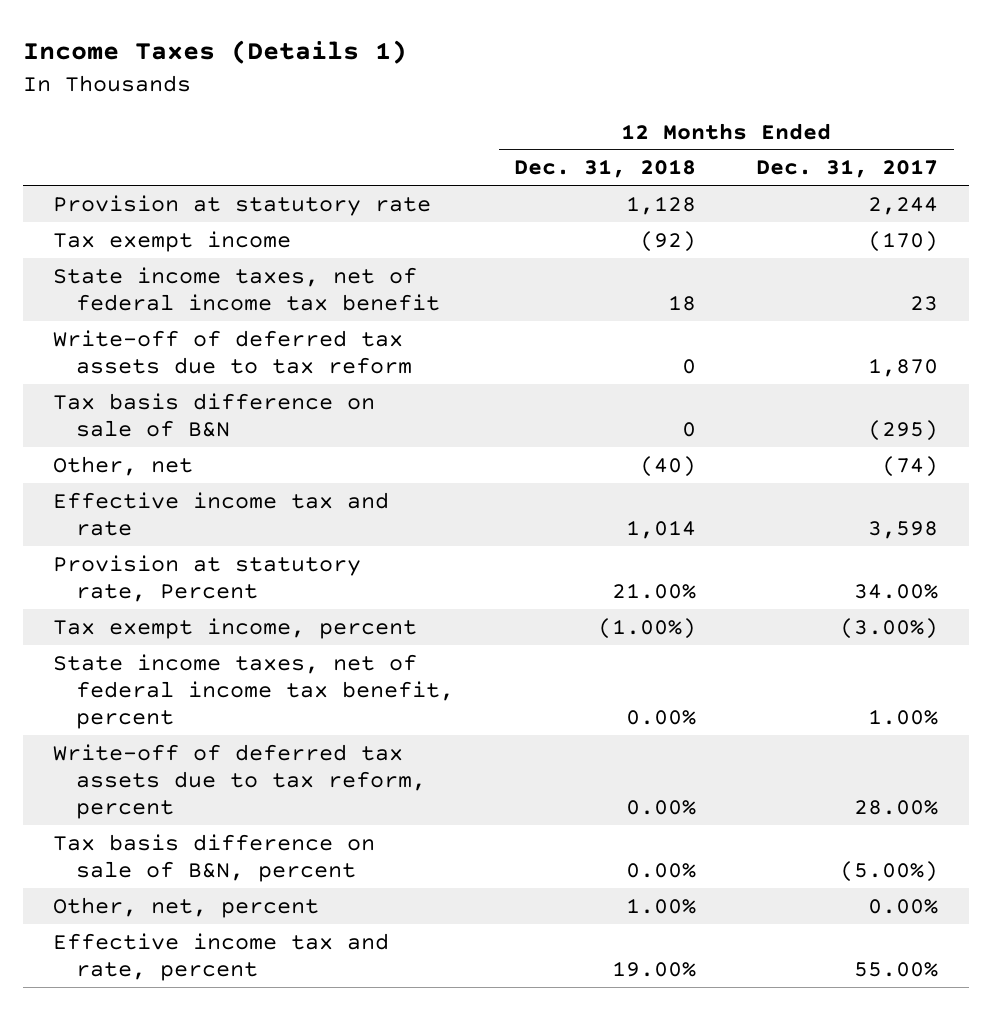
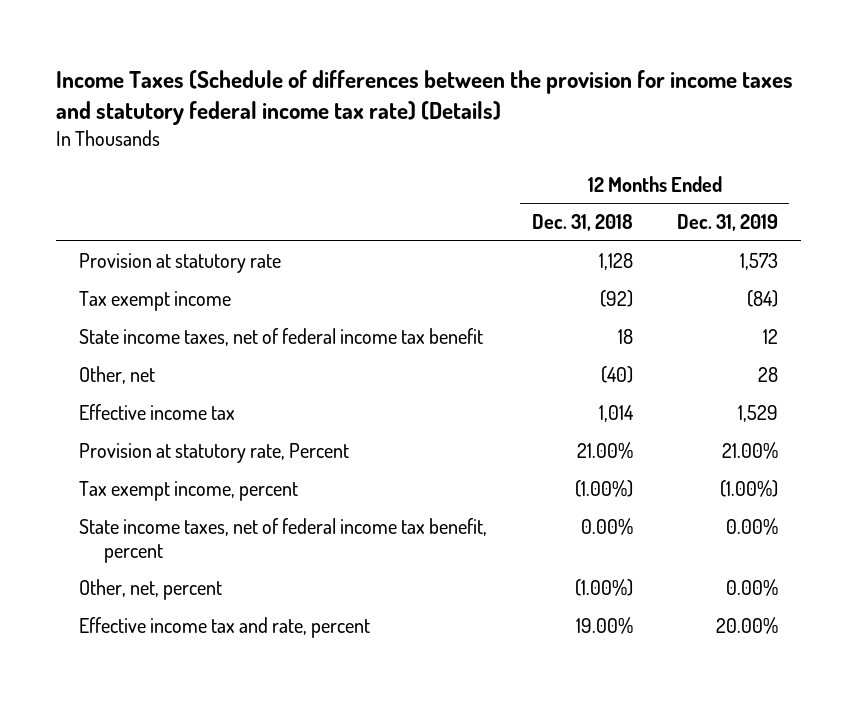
- Income Taxes (Details 1)
+ Income Taxes (Schedule of differences between the provision for income taxes and statutory federal income tax rate) (Details)
- | 12 Months Ended Dec. 31, 2018 | 12 Months Ended Dec. 31, 2017
+ | 12 Months Ended Dec. 31, 2018 | 12 Months Ended Dec. 31, 2019
- Write-off of deferred tax assets due to tax reform | 0 | 1,870
- Tax basis difference on sale of B&N | 0 | (295)
- Effective income tax and rate | 1,014 | 3,598
+ Effective income tax | 1,014 | 1,529
- Write-off of deferred tax assets due to tax reform, percent | 0.00% | 28.00%
- Tax basis difference on sale of B&N, percent | 0.00% | (5.00%)
- Other, net, percent | 1.00% | 0.00%
+ Other, net, percent | (1.00%) | 0.00%

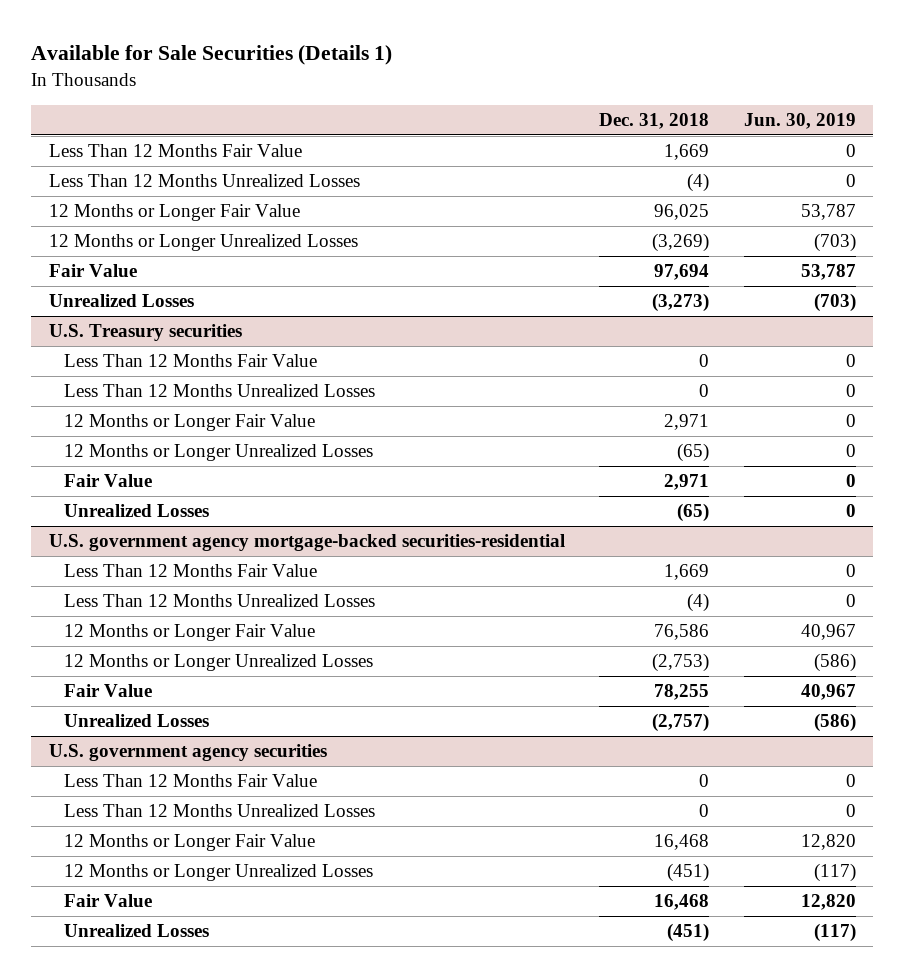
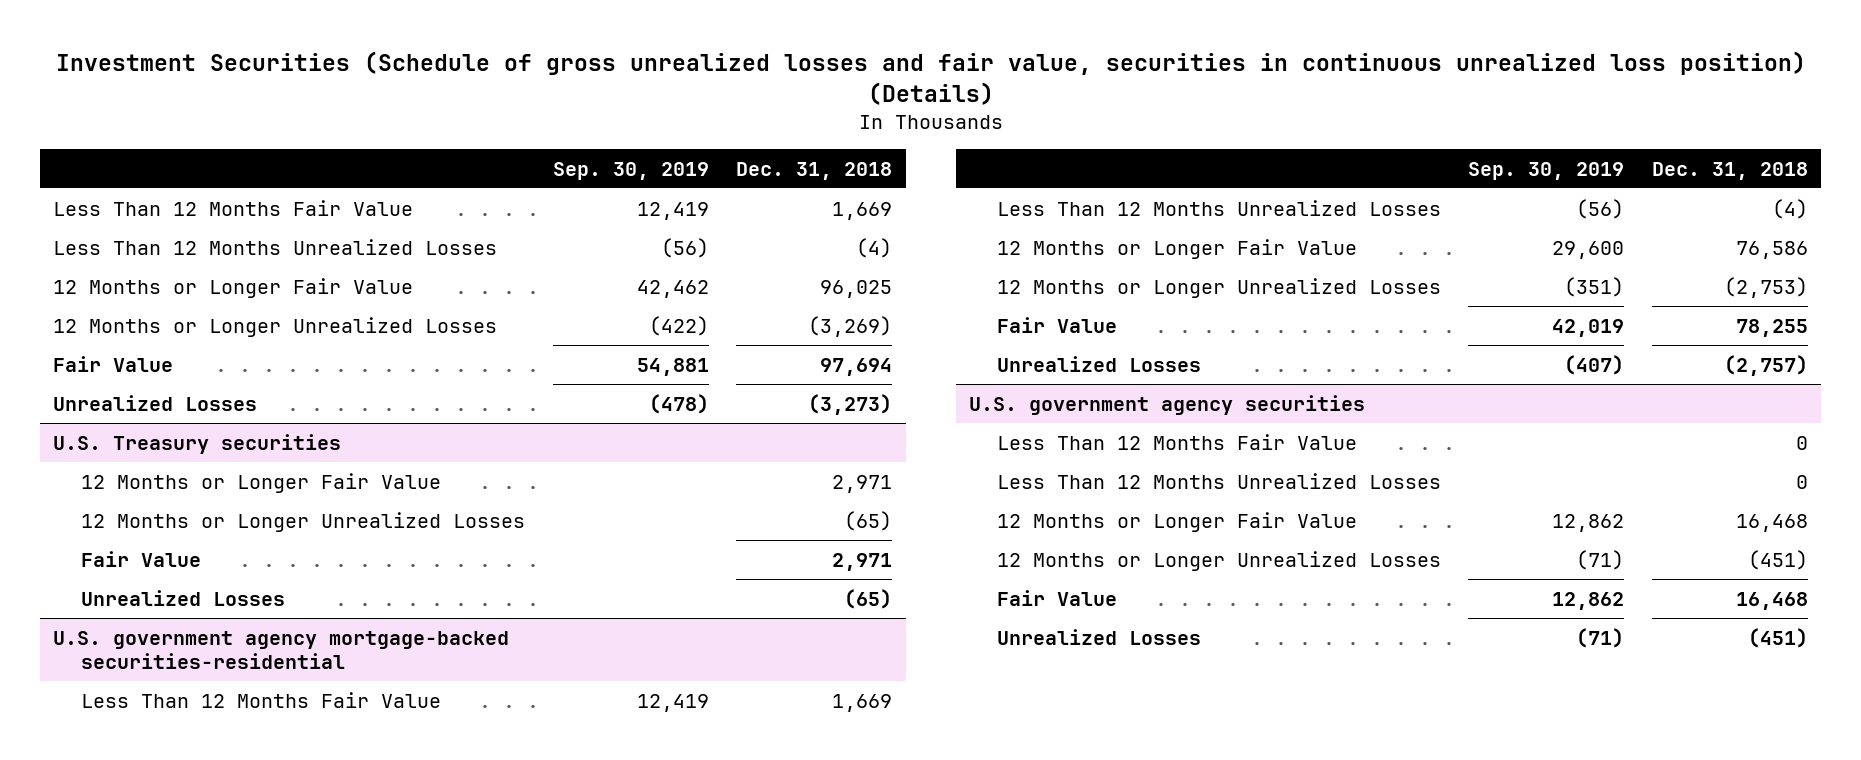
- Available for Sale Securities (Details 1)
+ Investment Securities (Schedule of gross unrealized losses and fair value, securities in continuous unrealized loss position) (Details)
- | Dec. 31, 2018 | Jun. 30, 2019
+ | Sep. 30, 2019 | Dec. 31, 2018
@ U.S. Treasury securities
- Less Than 12 Months Fair Value | 0 | 0
- Less Than 12 Months Unrealized Losses | 0 | 0

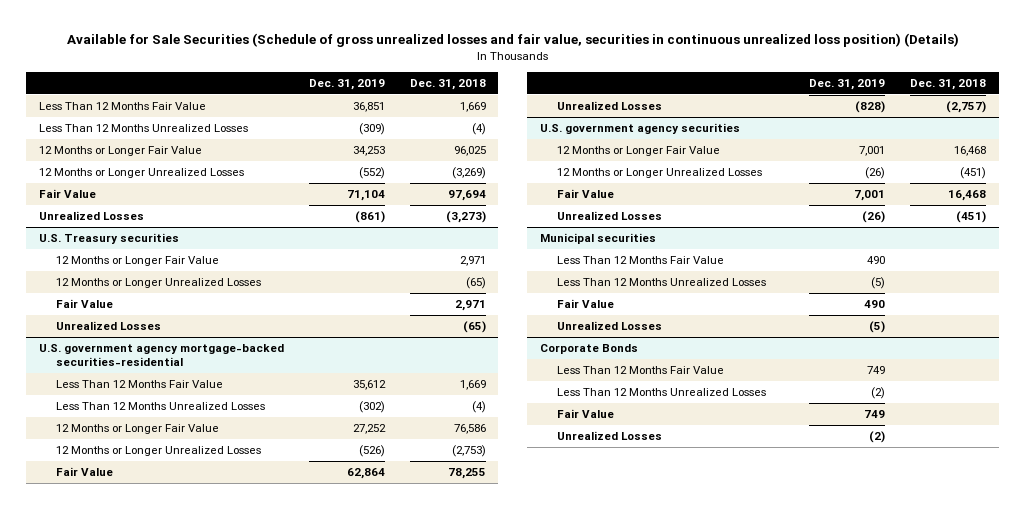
- Investment Securities (Schedule of gross unrealized losses and fair value, securities in continuous unrealized loss position) (Details)
+ Available for Sale Securities (Schedule of gross unrealized losses and fair value, securities in continuous unrealized loss position) (Details)
- | Sep. 30, 2019 | Dec. 31, 2018
+ | Dec. 31, 2019 | Dec. 31, 2018
@ U.S. government agency securities
- Less Than 12 Months Fair Value | | 0
- Less Than 12 Months Unrealized Losses | | 0
+ Municipal securities
+ Less Than 12 Months Fair Value | 490 |
+ Less Than 12 Months Unrealized Losses | (5) |
+ Fair Value | 490 |
+ Unrealized Losses | (5) |
+ Corporate Bonds
+ Less Than 12 Months Fair Value | 749 |
+ Less Than 12 Months Unrealized Losses | (2) |
+ Fair Value | 749 |
+ Unrealized Losses | (2) |

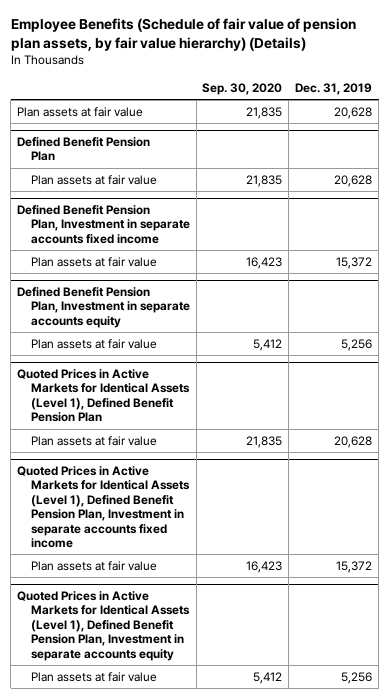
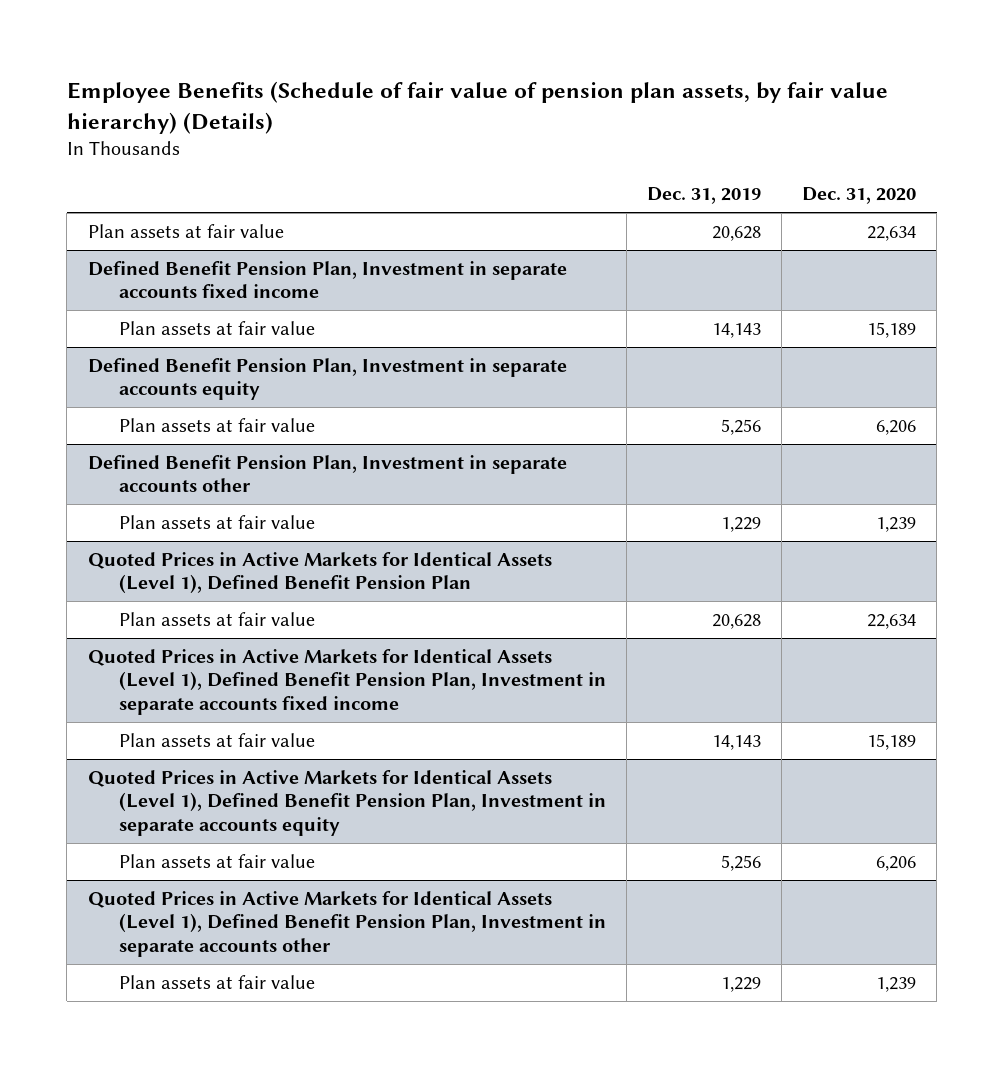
- | Sep. 30, 2020 | Dec. 31, 2019
+ | Dec. 31, 2019 | Dec. 31, 2020
- Defined Benefit Pension Plan
- Plan assets at fair value | 21,835 | 20,628
@ Defined Benefit Pension Plan, Investment in separate accounts fixed income
- Plan assets at fair value | 16,423 | 15,372
+ Plan assets at fair value | 14,143 | 15,189
+ Defined Benefit Pension Plan, Investment in separate accounts other
+ Plan assets at fair value | 1,229 | 1,239
@ Quoted Prices in Active Markets for Identical Assets (Level 1), Defined Benefit Pension Plan, Investment in separate accounts fixed income
- Plan assets at fair value | 16,423 | 15,372
+ Plan assets at fair value | 14,143 | 15,189
+ Quoted Prices in Active Markets for Identical Assets (Level 1), Defined Benefit Pension Plan, Investment in separate accounts other
+ Plan assets at fair value | 1,229 | 1,239

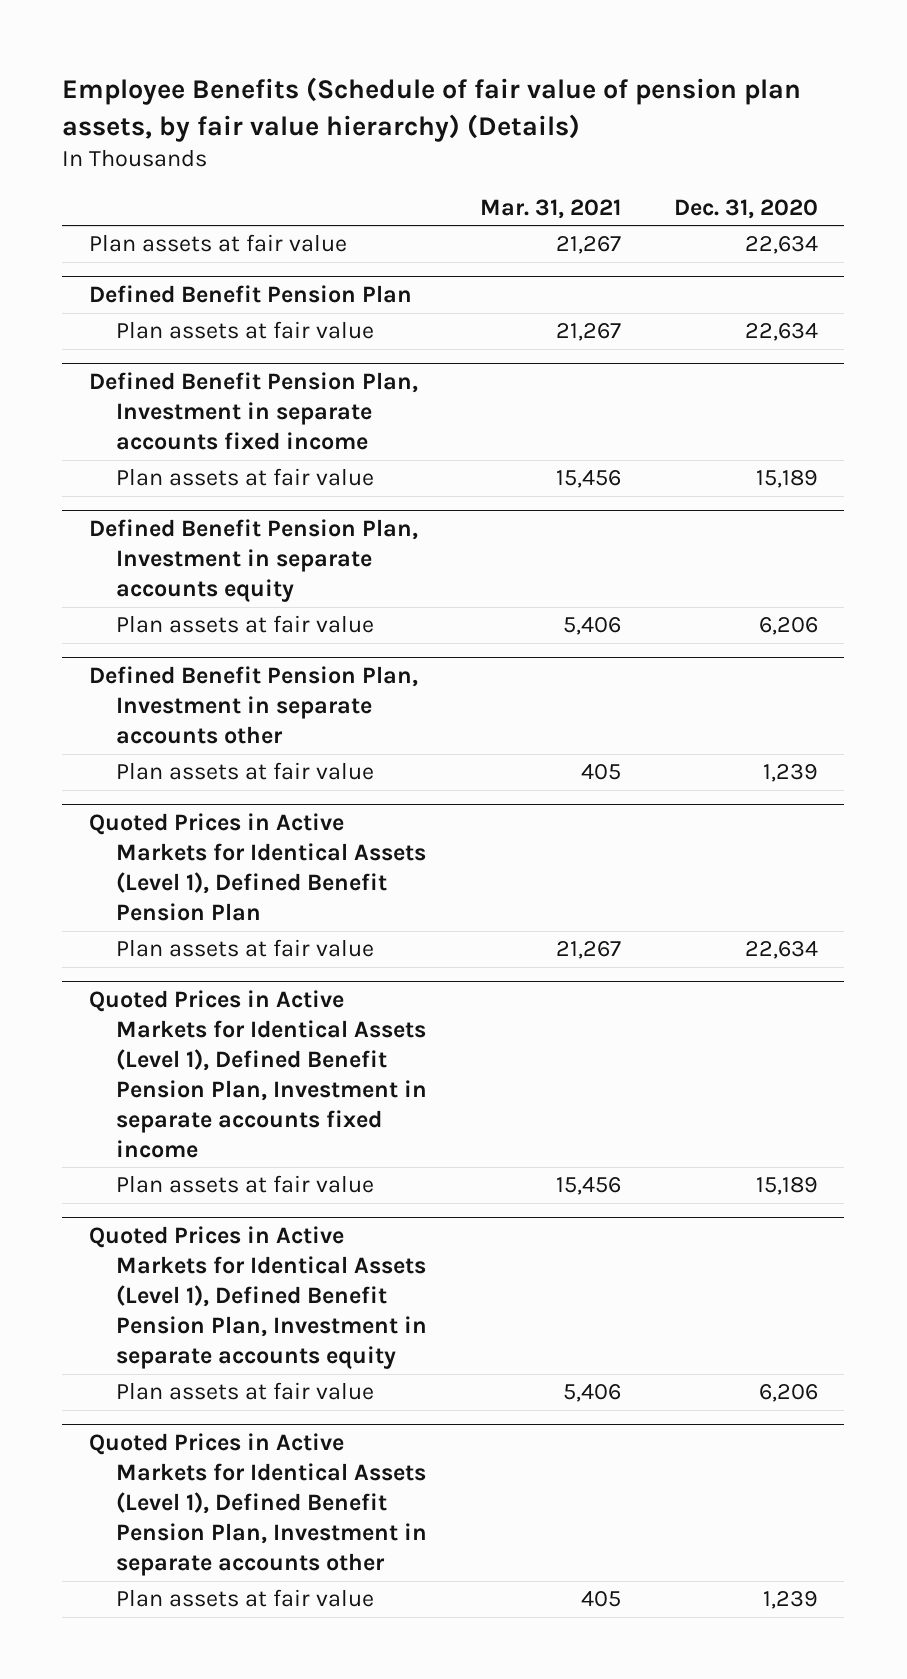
- | Dec. 31, 2019 | Dec. 31, 2020
+ | Mar. 31, 2021 | Dec. 31, 2020
+ Defined Benefit Pension Plan
+ Plan assets at fair value | 21,267 | 22,634

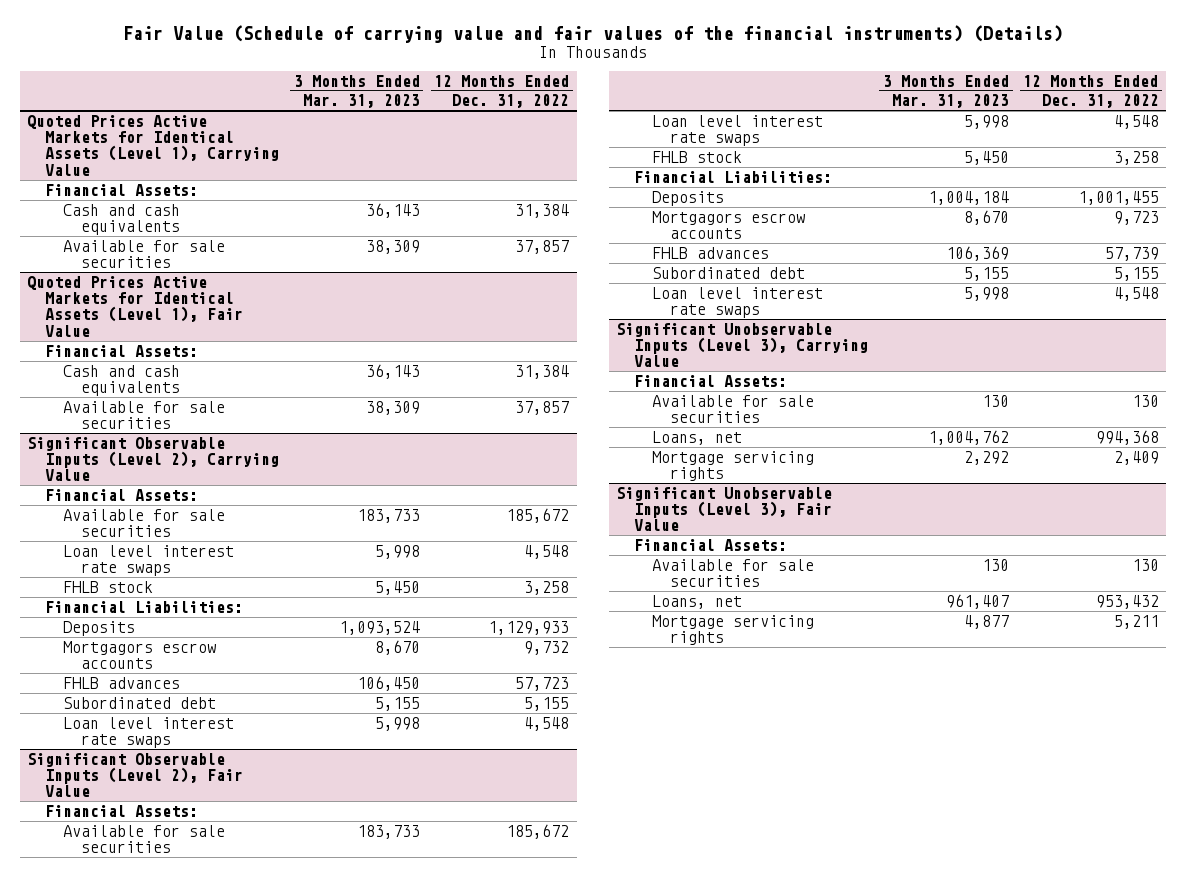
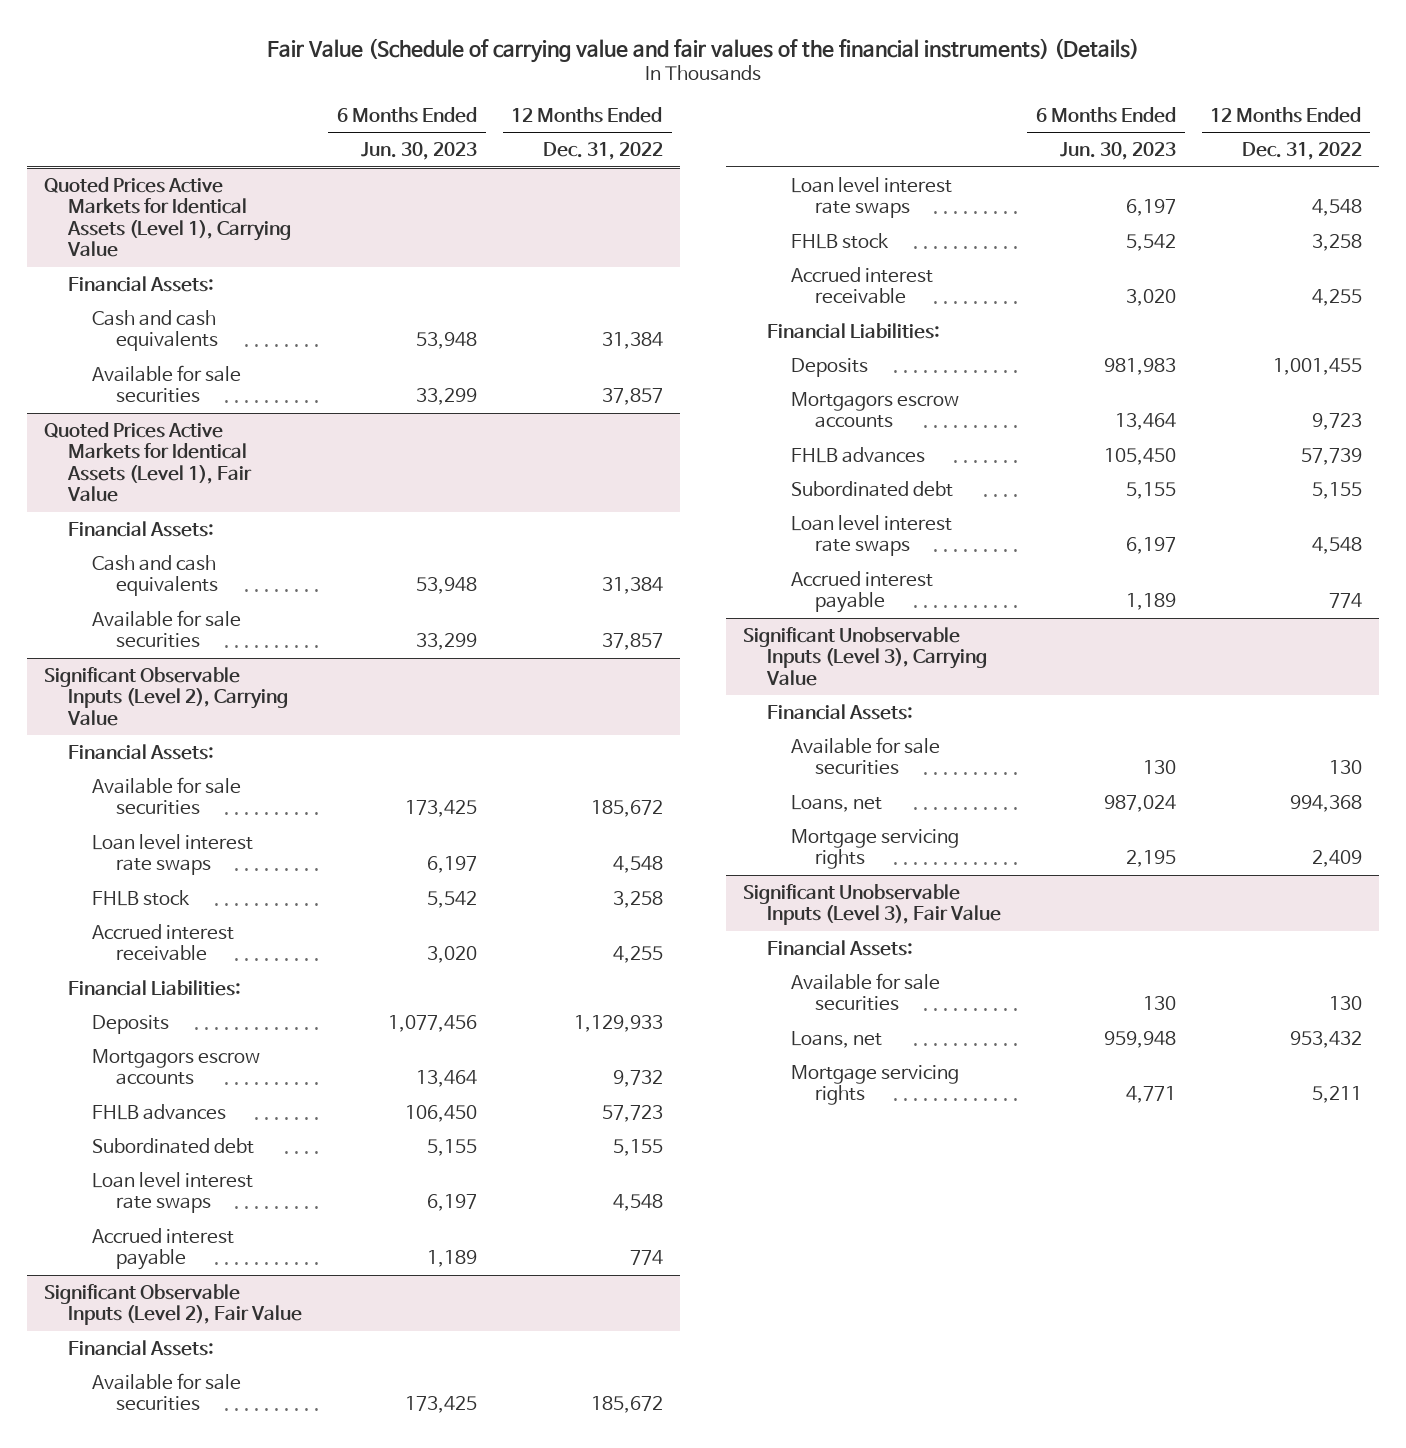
- | 3 Months Ended Mar. 31, 2023 | 12 Months Ended Dec. 31, 2022
+ | 6 Months Ended Jun. 30, 2023 | 12 Months Ended Dec. 31, 2022
@ Significant Observable Inputs (Level 2), Carrying Value
+ Accrued interest receivable | 3,020 | 4,255
+ Accrued interest payable | 1,189 | 774
@ Significant Observable Inputs (Level 2), Fair Value
+ Accrued interest receivable | 3,020 | 4,255
+ Accrued interest payable | 1,189 | 774

